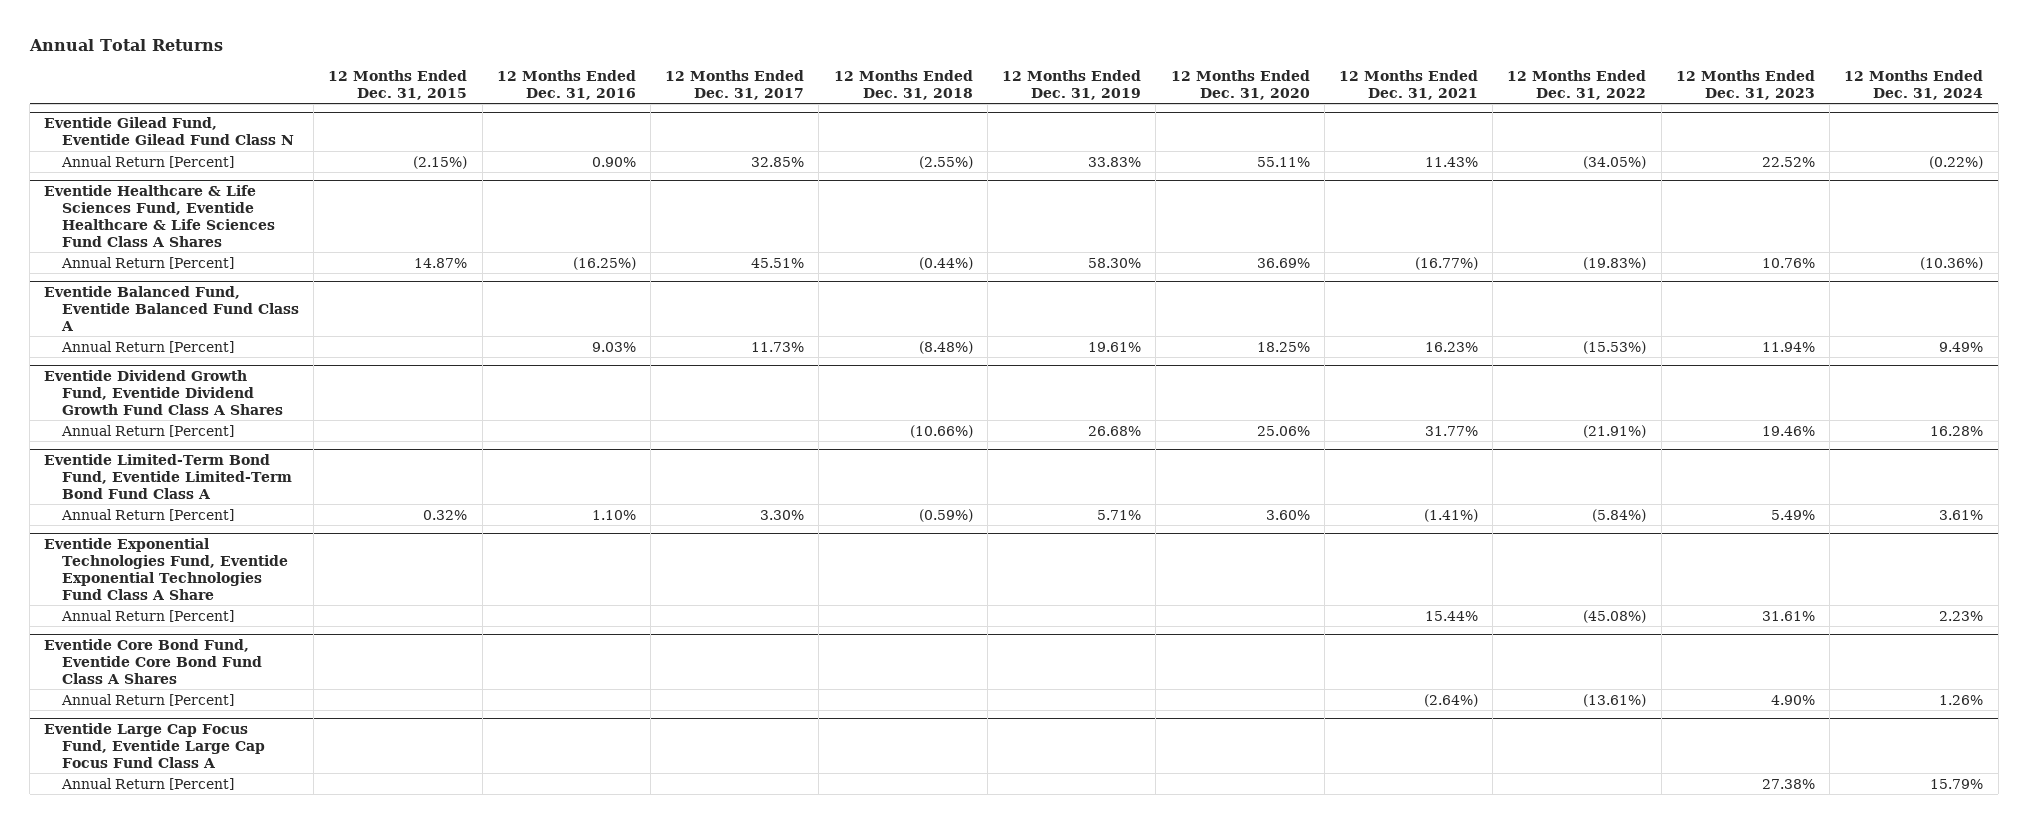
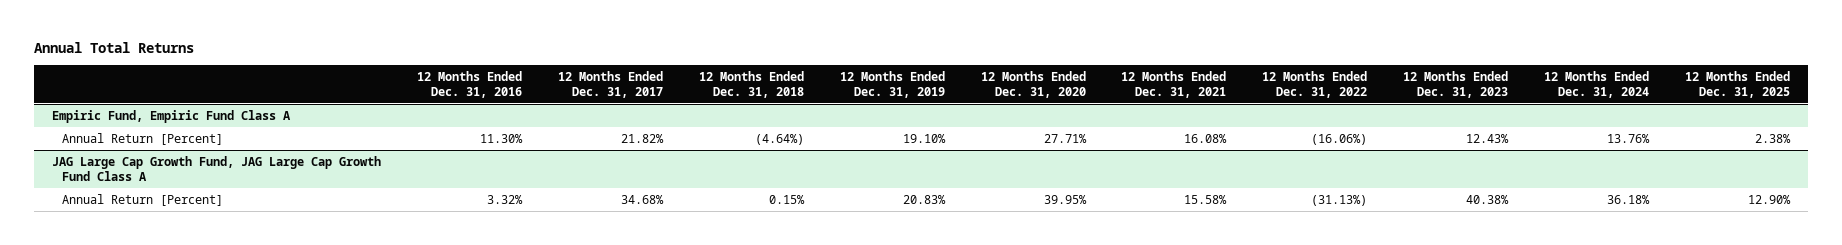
- | 12 Months Ended Dec. 31, 2015 | 12 Months Ended Dec. 31, 2016 | 12 Months Ended Dec. 31, 2017 | 12 Months Ended Dec. 31, 2018 | 12 Months Ended Dec. 31, 2019 | 12 Months Ended Dec. 31, 2020 | 12 Months Ended Dec. 31, 2021 | 12 Months Ended Dec. 31, 2022 | 12 Months Ended Dec. 31, 2023 | 12 Months Ended Dec. 31, 2024
+ | 12 Months Ended Dec. 31, 2016 | 12 Months Ended Dec. 31, 2017 | 12 Months Ended Dec. 31, 2018 | 12 Months Ended Dec. 31, 2019 | 12 Months Ended Dec. 31, 2020 | 12 Months Ended Dec. 31, 2021 | 12 Months Ended Dec. 31, 2022 | 12 Months Ended Dec. 31, 2023 | 12 Months Ended Dec. 31, 2024 | 12 Months Ended Dec. 31, 2025
- Eventide Gilead Fund, Eventide Gilead Fund Class N
- Annual Return [Percent] | (2.15%) | 0.90% | 32.85% | (2.55%) | 33.83% | 55.11% | 11.43% | (34.05%) | 22.52% | (0.22%)
- Eventide Healthcare & Life Sciences Fund, Eventide Healthcare & Life Sciences Fund Class A Shares
- Annual Return [Percent] | 14.87% | (16.25%) | 45.51% | (0.44%) | 58.30% | 36.69% | (16.77%) | (19.83%) | 10.76% | (10.36%)
- Eventide Balanced Fund, Eventide Balanced Fund Class A
- Annual Return [Percent] | | 9.03% | 11.73% | (8.48%) | 19.61% | 18.25% | 16.23% | (15.53%) | 11.94% | 9.49%
- Eventide Dividend Growth Fund, Eventide Dividend Growth Fund Class A Shares
- Annual Return [Percent] | | | | (10.66%) | 26.68% | 25.06% | 31.77% | (21.91%) | 19.46% | 16.28%
- Eventide Limited-Term Bond Fund, Eventide Limited-Term Bond Fund Class A
- Annual Return [Percent] | 0.32% | 1.10% | 3.30% | (0.59%) | 5.71% | 3.60% | (1.41%) | (5.84%) | 5.49% | 3.61%
- Eventide Exponential Technologies Fund, Eventide Exponential Technologies Fund Class A Share
- Annual Return [Percent] | | | | | | | 15.44% | (45.08%) | 31.61% | 2.23%
- Eventide Core Bond Fund, Eventide Core Bond Fund Class A Shares
- Annual Return [Percent] | | | | | | | (2.64%) | (13.61%) | 4.90% | 1.26%
- Eventide Large Cap Focus Fund, Eventide Large Cap Focus Fund Class A
- Annual Return [Percent] | | | | | | | | | 27.38% | 15.79%
+ Empiric Fund, Empiric Fund Class A
+ Annual Return [Percent] | 11.30% | 21.82% | (4.64%) | 19.10% | 27.71% | 16.08% | (16.06%) | 12.43% | 13.76% | 2.38%
+ JAG Large Cap Growth Fund, JAG Large Cap Growth Fund Class A
+ Annual Return [Percent] | 3.32% | 34.68% | 0.15% | 20.83% | 39.95% | 15.58% | (31.13%) | 40.38% | 36.18% | 12.90%

